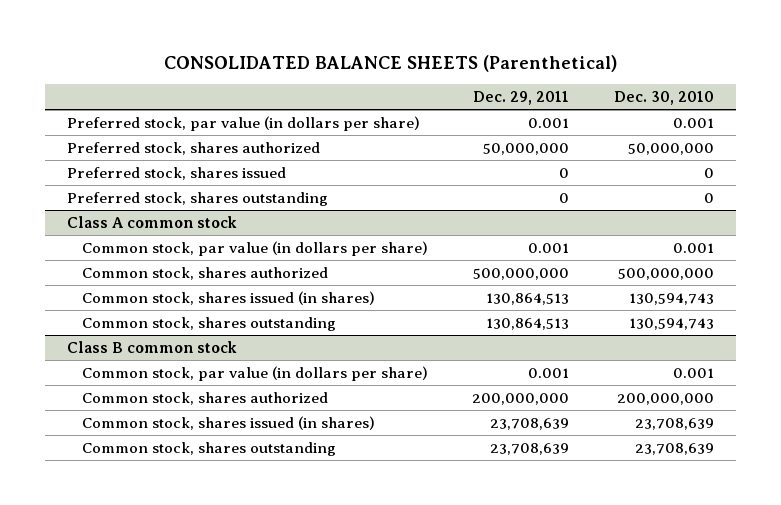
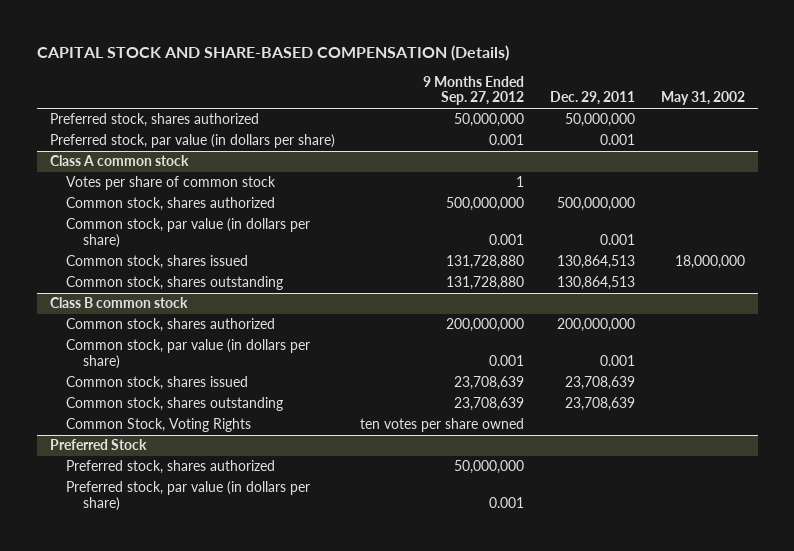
- CONSOLIDATED BALANCE SHEETS (Parenthetical)
+ CAPITAL STOCK AND SHARE-BASED COMPENSATION (Details)
- | Dec. 29, 2011 | Dec. 30, 2010
+ | 9 Months Ended Sep. 27, 2012 | Dec. 29, 2011 | May 31, 2002
- Preferred stock, shares issued | 0 | 0
- Preferred stock, shares outstanding | 0 | 0
moved down: Preferred stock, par value (in dollars per share) | 0.001 | 0.001 |
@ Class A common stock
+ Votes per share of common stock | 1 | |
- Common stock, shares issued (in shares) | 130,864,513 | 130,594,743
moved down: Common stock, par value (in dollars per share) | 0.001 | 0.001 |
+ Common stock, shares issued | 131,728,880 | 130,864,513 | 18,000,000
@ Class B common stock
- Common stock, shares issued (in shares) | 23,708,639 | 23,708,639
moved down: Common stock, par value (in dollars per share) | 0.001 | 0.001 |
+ Common stock, shares issued | 23,708,639 | 23,708,639 |
+ Common Stock, Voting Rights | ten votes per share owned | |
+ Preferred Stock
+ Preferred stock, shares authorized | 50,000,000 | |
+ Preferred stock, par value (in dollars per share) | 0.001 | |

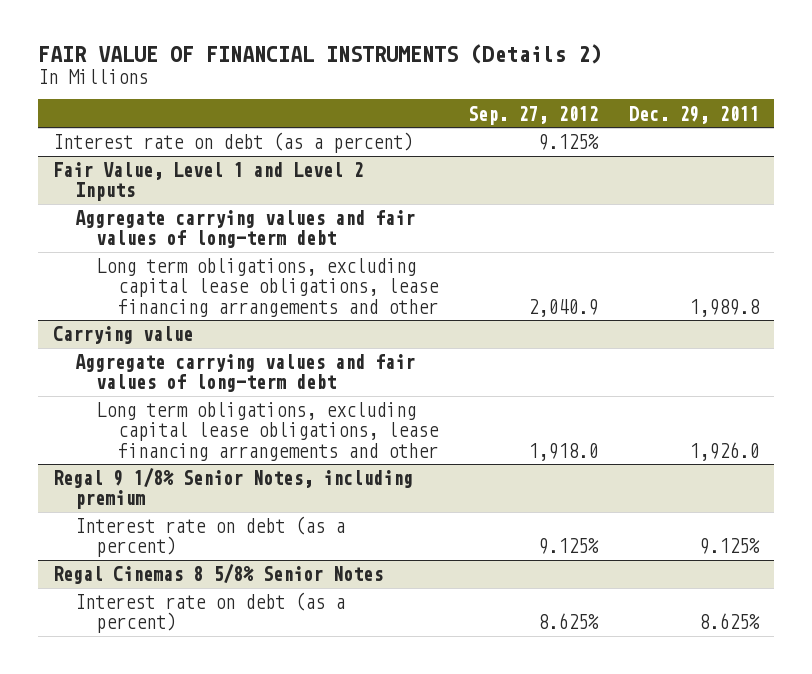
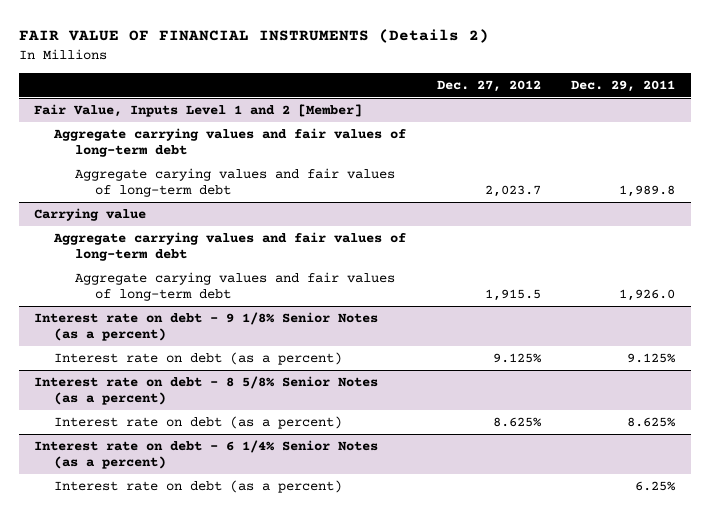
- | Sep. 27, 2012 | Dec. 29, 2011
+ | Dec. 27, 2012 | Dec. 29, 2011
- Interest rate on debt (as a percent) | 9.125% |
- Fair Value, Level 1 and Level 2 Inputs
+ Fair Value, Inputs Level 1 and 2 [Member]
- Long term obligations, excluding capital lease obligations, lease financing arrangements and other | 2,040.9 | 1,989.8
+ Aggregate carying values and fair values of long-term debt | 2,023.7 | 1,989.8
@ Carrying value
- Long term obligations, excluding capital lease obligations, lease financing arrangements and other | 1,918.0 | 1,926.0
- Regal 9 1/8% Senior Notes, including premium
@ Carrying value
+ Aggregate carying values and fair values of long-term debt | 1,915.5 | 1,926.0
+ Interest rate on debt - 9 1/8% Senior Notes (as a percent)
- Regal Cinemas 8 5/8% Senior Notes
+ Interest rate on debt - 8 5/8% Senior Notes (as a percent)
+ Interest rate on debt - 6 1/4% Senior Notes (as a percent)
+ Interest rate on debt (as a percent) | | 6.25%

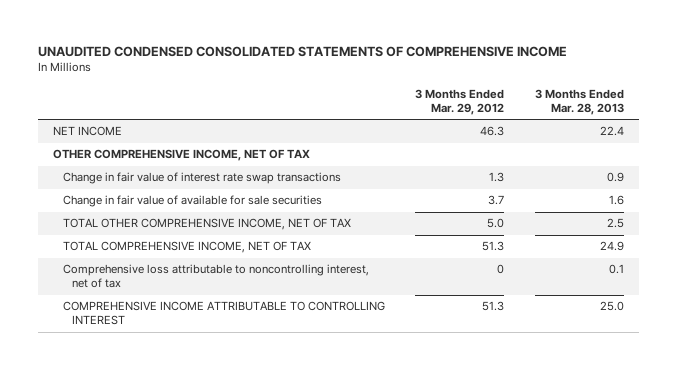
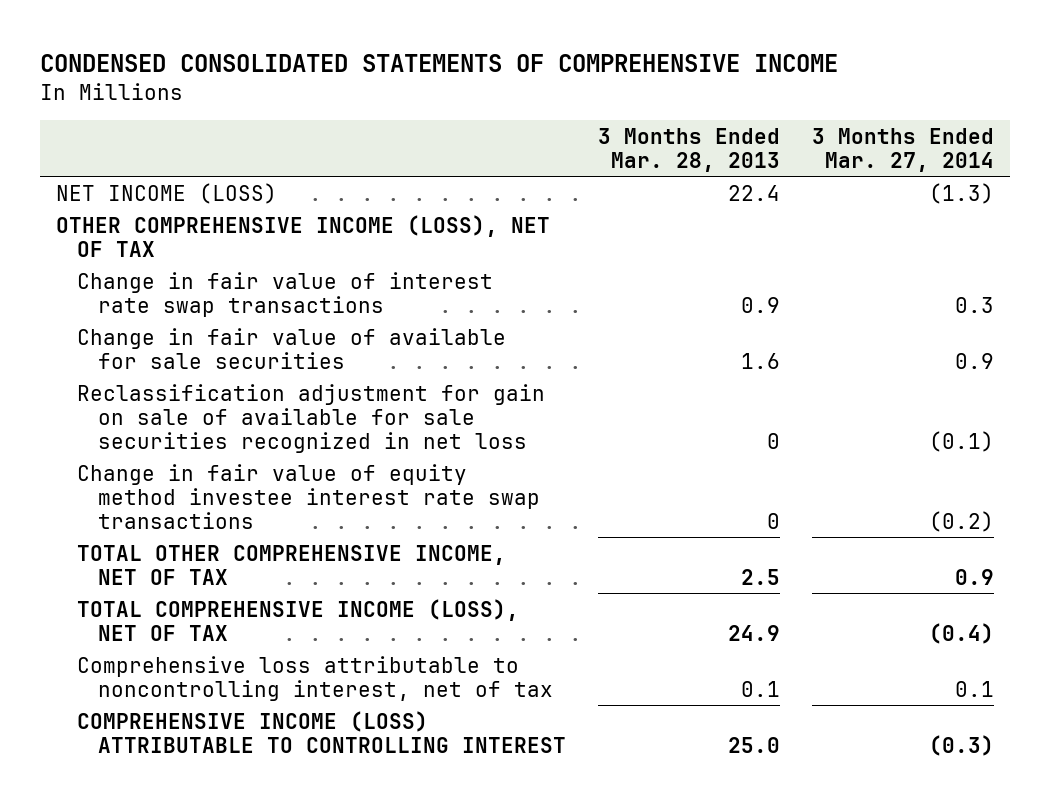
- UNAUDITED CONDENSED CONSOLIDATED STATEMENTS OF COMPREHENSIVE INCOME
+ CONDENSED CONSOLIDATED STATEMENTS OF COMPREHENSIVE INCOME
- | 3 Months Ended Mar. 29, 2012 | 3 Months Ended Mar. 28, 2013
+ | 3 Months Ended Mar. 28, 2013 | 3 Months Ended Mar. 27, 2014
- NET INCOME | 46.3 | 22.4
- OTHER COMPREHENSIVE INCOME, NET OF TAX
+ NET INCOME (LOSS) | 22.4 | (1.3)
+ OTHER COMPREHENSIVE INCOME (LOSS), NET OF TAX
+ Reclassification adjustment for gain on sale of available for sale securities recognized in net loss | 0 | (0.1)
+ Change in fair value of equity method investee interest rate swap transactions | 0 | (0.2)
- TOTAL COMPREHENSIVE INCOME, NET OF TAX | 51.3 | 24.9
+ TOTAL COMPREHENSIVE INCOME (LOSS), NET OF TAX | 24.9 | (0.4)
- COMPREHENSIVE INCOME ATTRIBUTABLE TO CONTROLLING INTEREST | 51.3 | 25.0
+ COMPREHENSIVE INCOME (LOSS) ATTRIBUTABLE TO CONTROLLING INTEREST | 25.0 | (0.3)

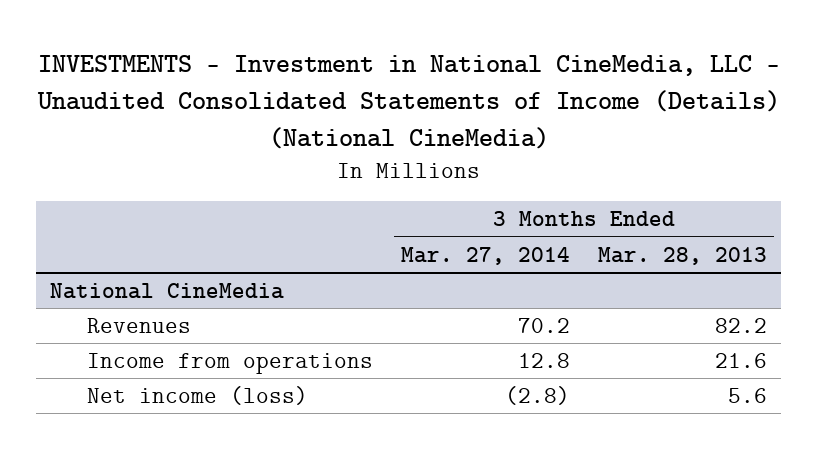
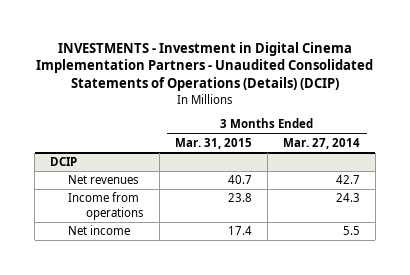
- INVESTMENTS - Investment in National CineMedia, LLC - Unaudited Consolidated Statements of Income (Details) (National CineMedia)
+ INVESTMENTS - Investment in Digital Cinema Implementation Partners - Unaudited Consolidated Statements of Operations (Details) (DCIP)
- | 3 Months Ended Mar. 27, 2014 | 3 Months Ended Mar. 28, 2013
+ | 3 Months Ended Mar. 31, 2015 | 3 Months Ended Mar. 27, 2014
- National CineMedia
- Revenues | 70.2 | 82.2
- Income from operations | 12.8 | 21.6
- Net income (loss) | (2.8) | 5.6
+ DCIP
+ Net revenues | 40.7 | 42.7
+ Income from operations | 23.8 | 24.3
+ Net income | 17.4 | 5.5

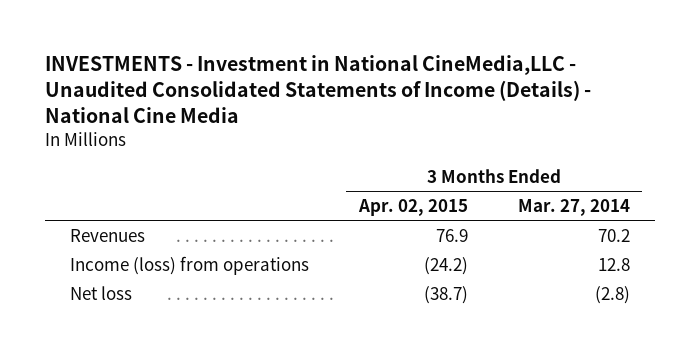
- INVESTMENTS - Investment in Digital Cinema Implementation Partners - Unaudited Consolidated Statements of Operations (Details) (DCIP)
+ INVESTMENTS - Investment in National CineMedia,LLC - Unaudited Consolidated Statements of Income (Details) - National Cine Media
- | 3 Months Ended Mar. 31, 2015 | 3 Months Ended Mar. 27, 2014
+ | 3 Months Ended Apr. 02, 2015 | 3 Months Ended Mar. 27, 2014
- DCIP
- Net revenues | 40.7 | 42.7
- Income from operations | 23.8 | 24.3
- Net income | 17.4 | 5.5
+ Revenues | 76.9 | 70.2
+ Income (loss) from operations | (24.2) | 12.8
+ Net loss | (38.7) | (2.8)

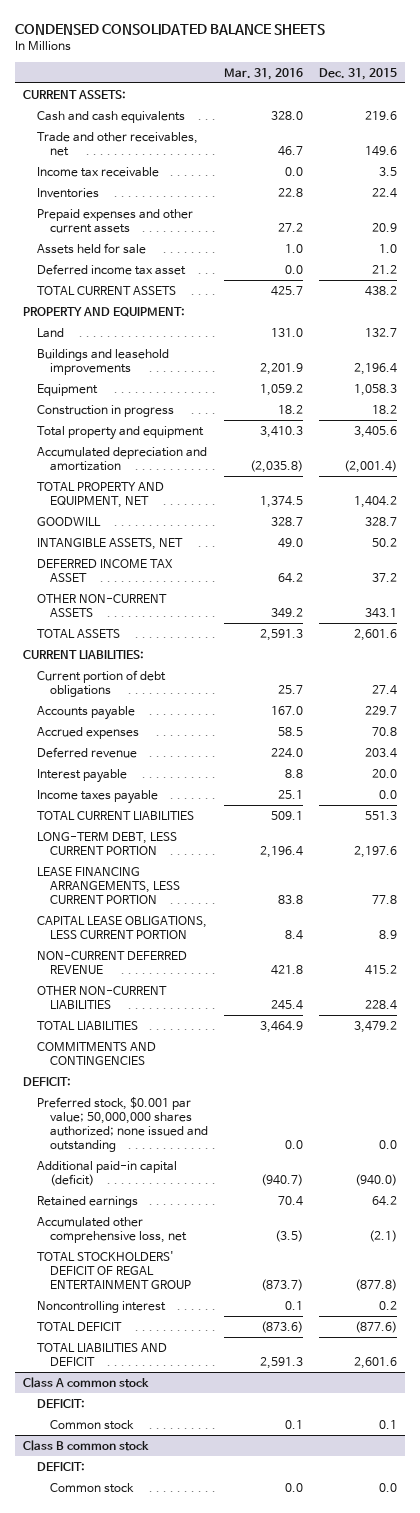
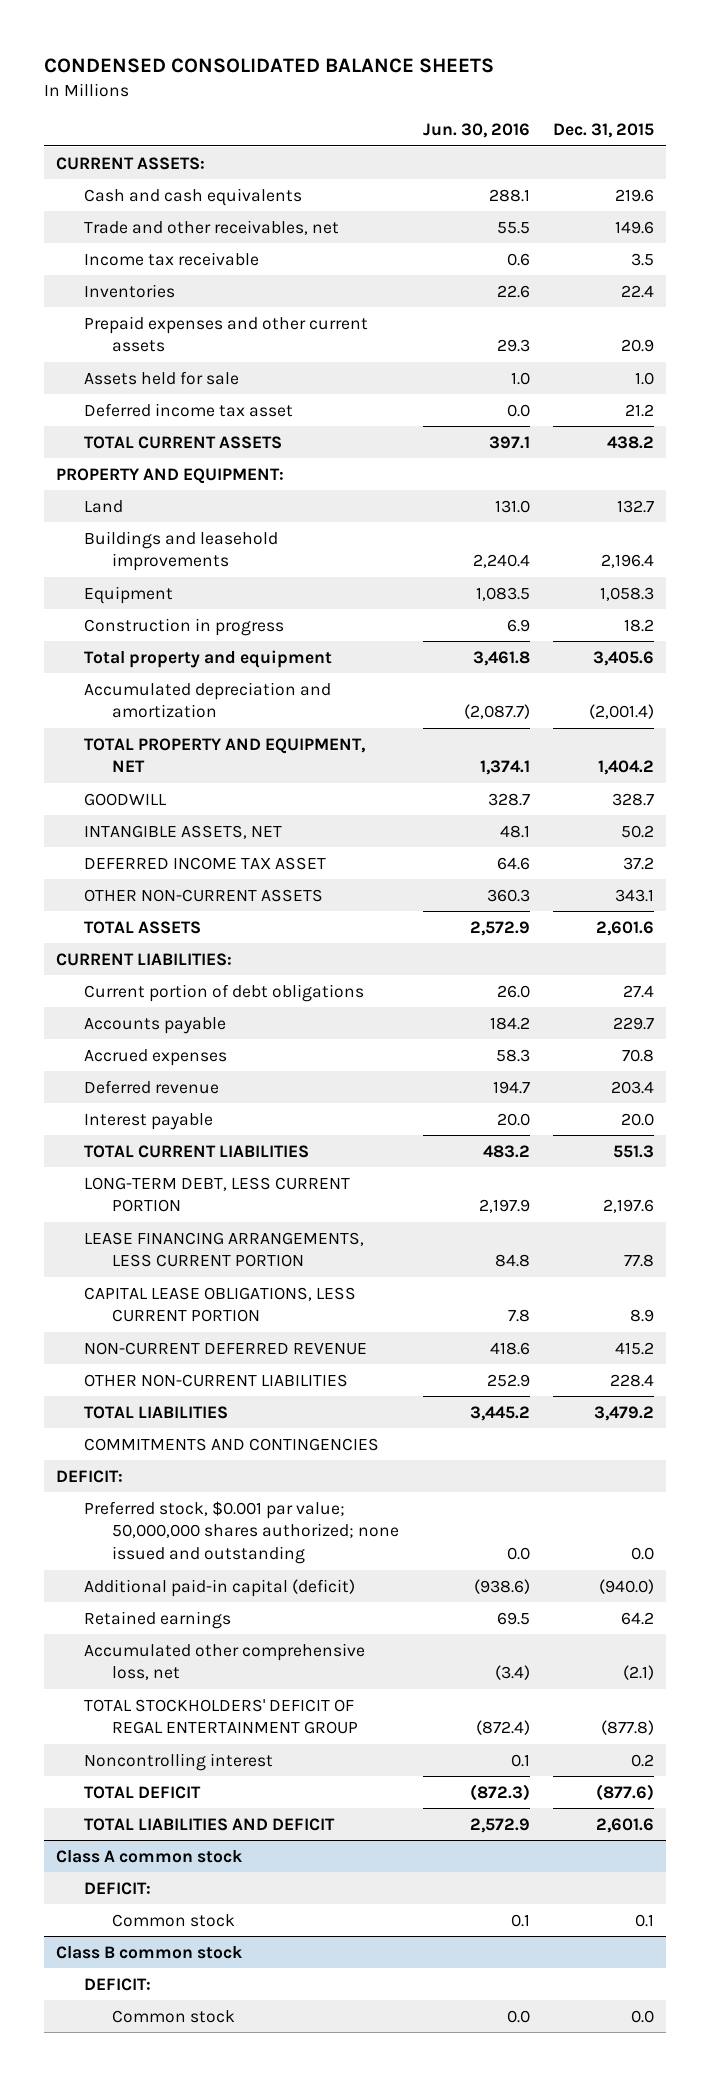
- | Mar. 31, 2016 | Dec. 31, 2015
+ | Jun. 30, 2016 | Dec. 31, 2015
- Income taxes payable | 25.1 | 0.0

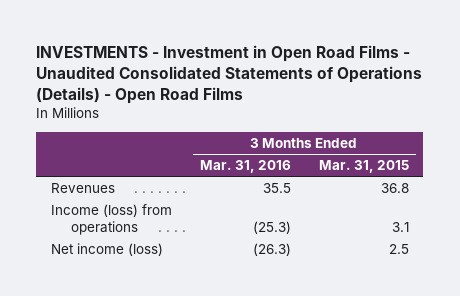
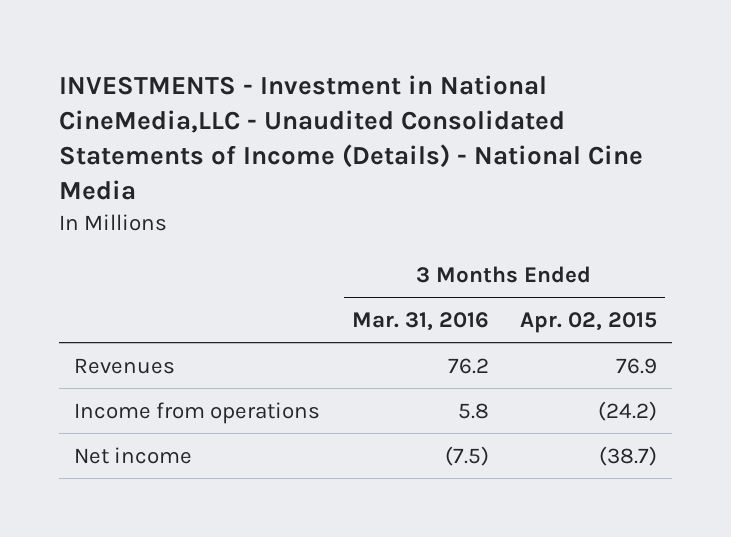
- INVESTMENTS - Investment in Open Road Films - Unaudited Consolidated Statements of Operations (Details) - Open Road Films
+ INVESTMENTS - Investment in National CineMedia,LLC - Unaudited Consolidated Statements of Income (Details) - National Cine Media
- | 3 Months Ended Mar. 31, 2016 | 3 Months Ended Mar. 31, 2015
+ | 3 Months Ended Mar. 31, 2016 | 3 Months Ended Apr. 02, 2015
- Revenues | 35.5 | 36.8
- Income (loss) from operations | (25.3) | 3.1
- Net income (loss) | (26.3) | 2.5
+ Revenues | 76.2 | 76.9
+ Income from operations | 5.8 | (24.2)
+ Net income | (7.5) | (38.7)

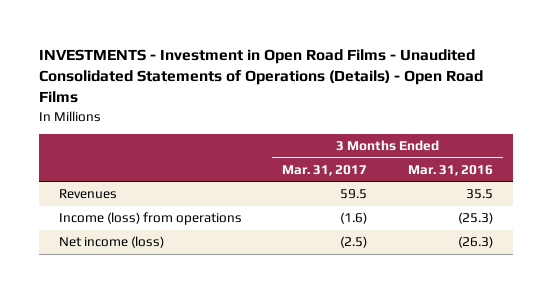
- INVESTMENTS - Investment in National CineMedia,LLC - Unaudited Consolidated Statements of Income (Details) - National Cine Media
+ INVESTMENTS - Investment in Open Road Films - Unaudited Consolidated Statements of Operations (Details) - Open Road Films
- | 3 Months Ended Mar. 31, 2016 | 3 Months Ended Apr. 02, 2015
+ | 3 Months Ended Mar. 31, 2017 | 3 Months Ended Mar. 31, 2016
- Revenues | 76.2 | 76.9
- Income from operations | 5.8 | (24.2)
- Net income | (7.5) | (38.7)
+ Revenues | 59.5 | 35.5
+ Income (loss) from operations | (1.6) | (25.3)
+ Net income (loss) | (2.5) | (26.3)

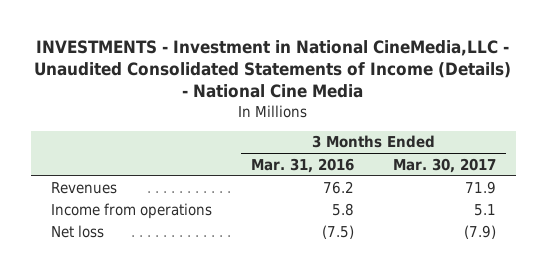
- INVESTMENTS - Investment in Open Road Films - Unaudited Consolidated Statements of Operations (Details) - Open Road Films
+ INVESTMENTS - Investment in National CineMedia,LLC - Unaudited Consolidated Statements of Income (Details) - National Cine Media
- | 3 Months Ended Mar. 31, 2017 | 3 Months Ended Mar. 31, 2016
+ | 3 Months Ended Mar. 31, 2016 | 3 Months Ended Mar. 30, 2017
- Revenues | 59.5 | 35.5
- Income (loss) from operations | (1.6) | (25.3)
- Net income (loss) | (2.5) | (26.3)
+ Revenues | 76.2 | 71.9
+ Income from operations | 5.8 | 5.1
+ Net loss | (7.5) | (7.9)

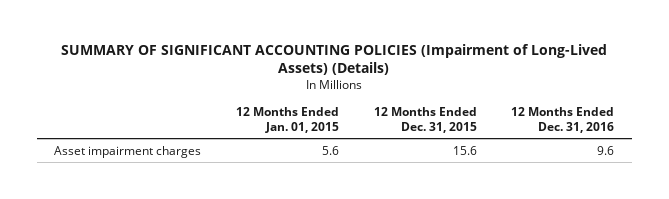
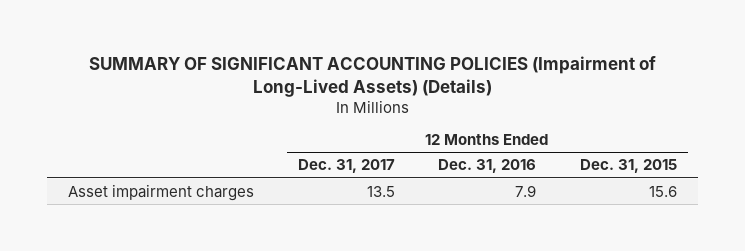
- | 12 Months Ended Jan. 01, 2015 | 12 Months Ended Dec. 31, 2015 | 12 Months Ended Dec. 31, 2016
+ | 12 Months Ended Dec. 31, 2017 | 12 Months Ended Dec. 31, 2016 | 12 Months Ended Dec. 31, 2015
- Asset impairment charges | 5.6 | 15.6 | 9.6
+ Asset impairment charges | 13.5 | 7.9 | 15.6

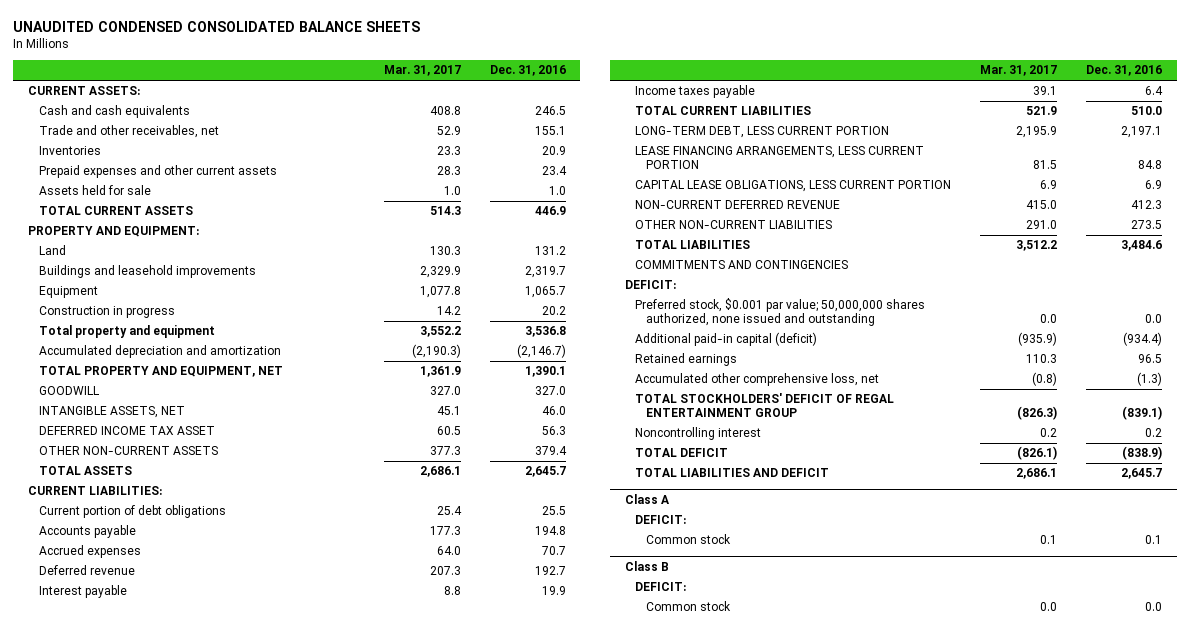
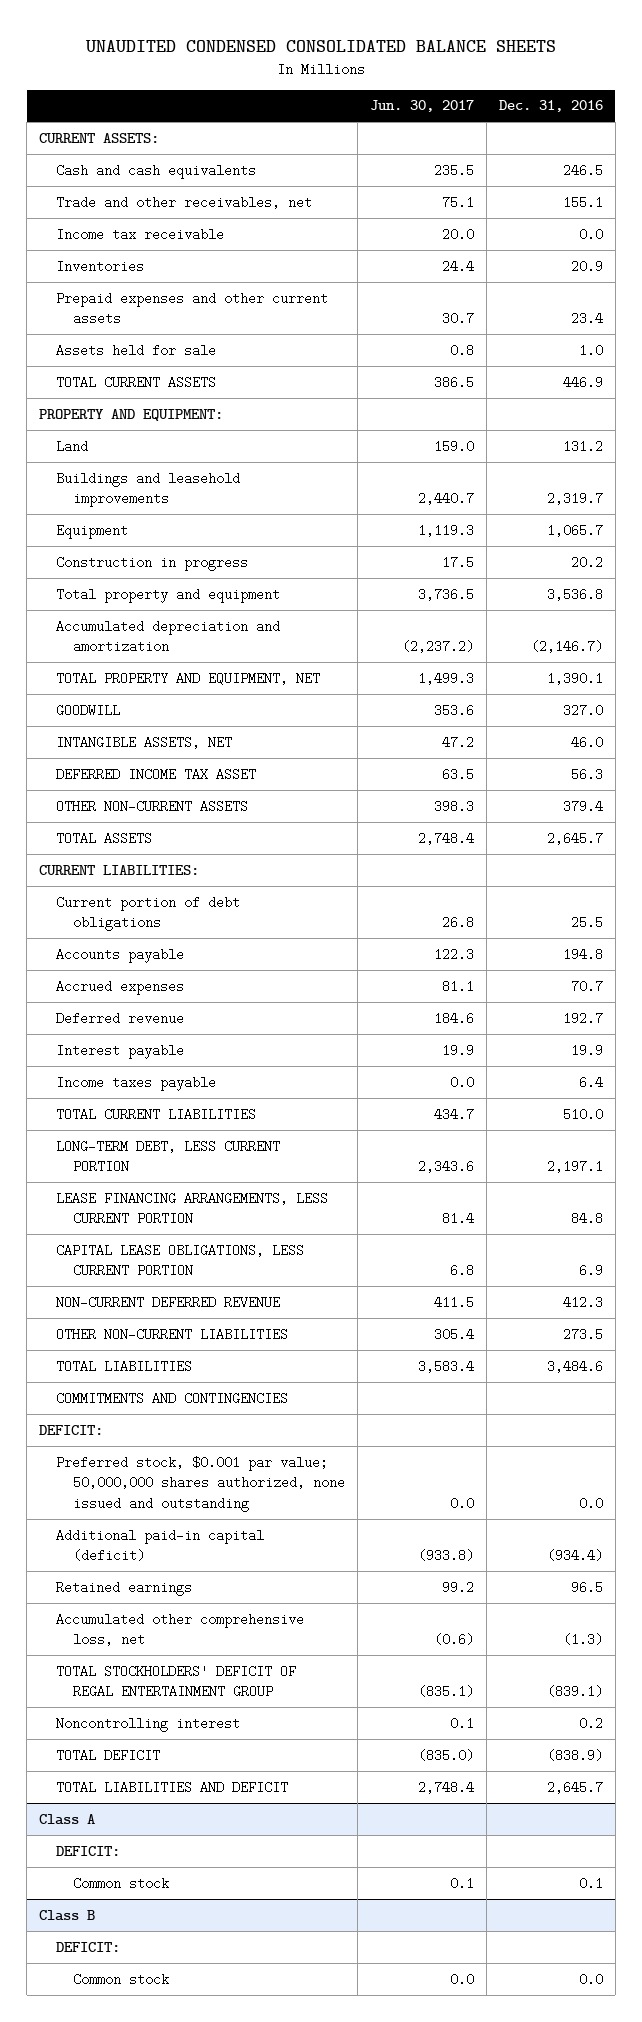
- | Mar. 31, 2017 | Dec. 31, 2016
+ | Jun. 30, 2017 | Dec. 31, 2016
+ Income tax receivable | 20.0 | 0.0

